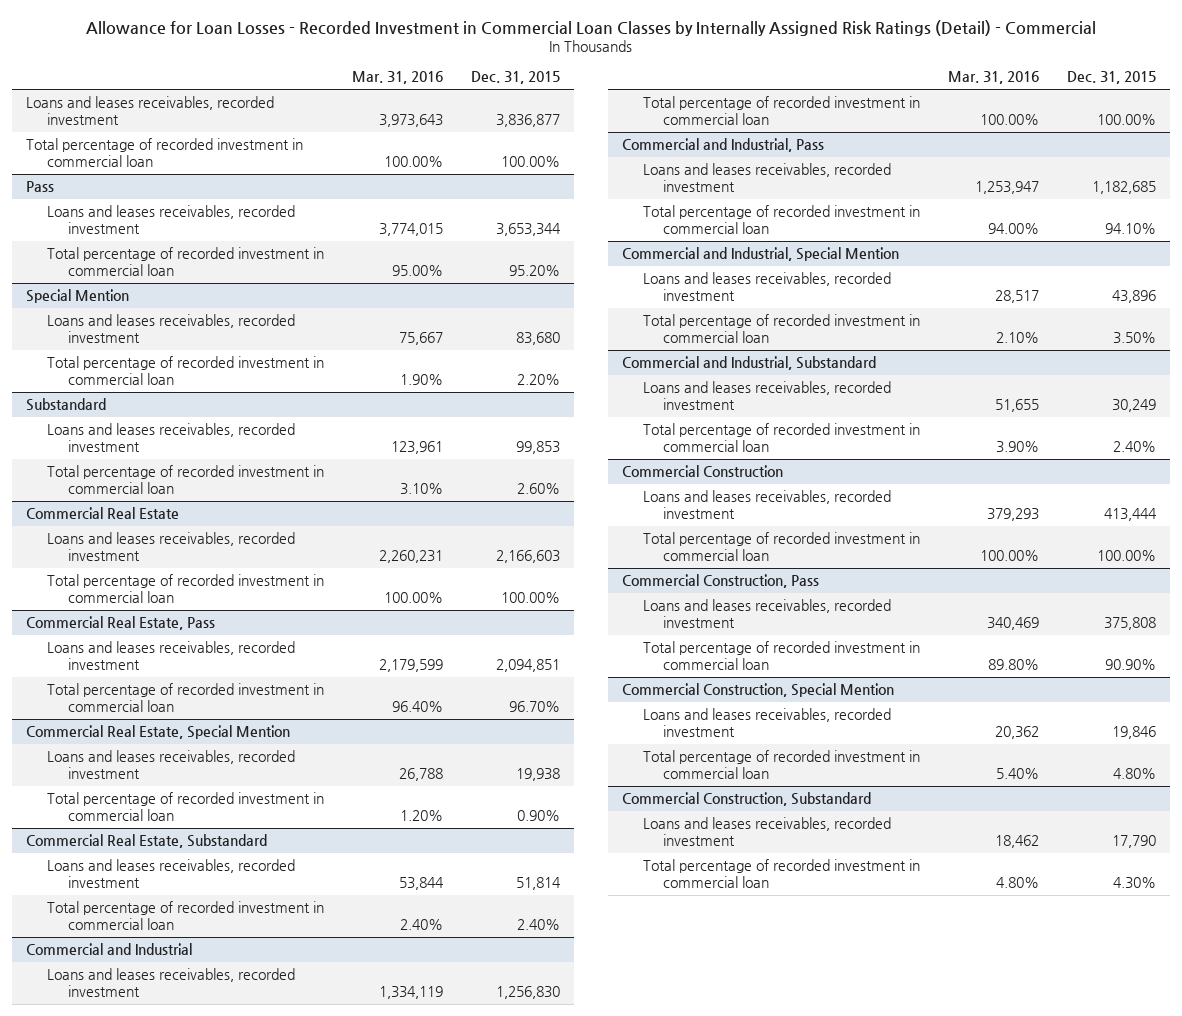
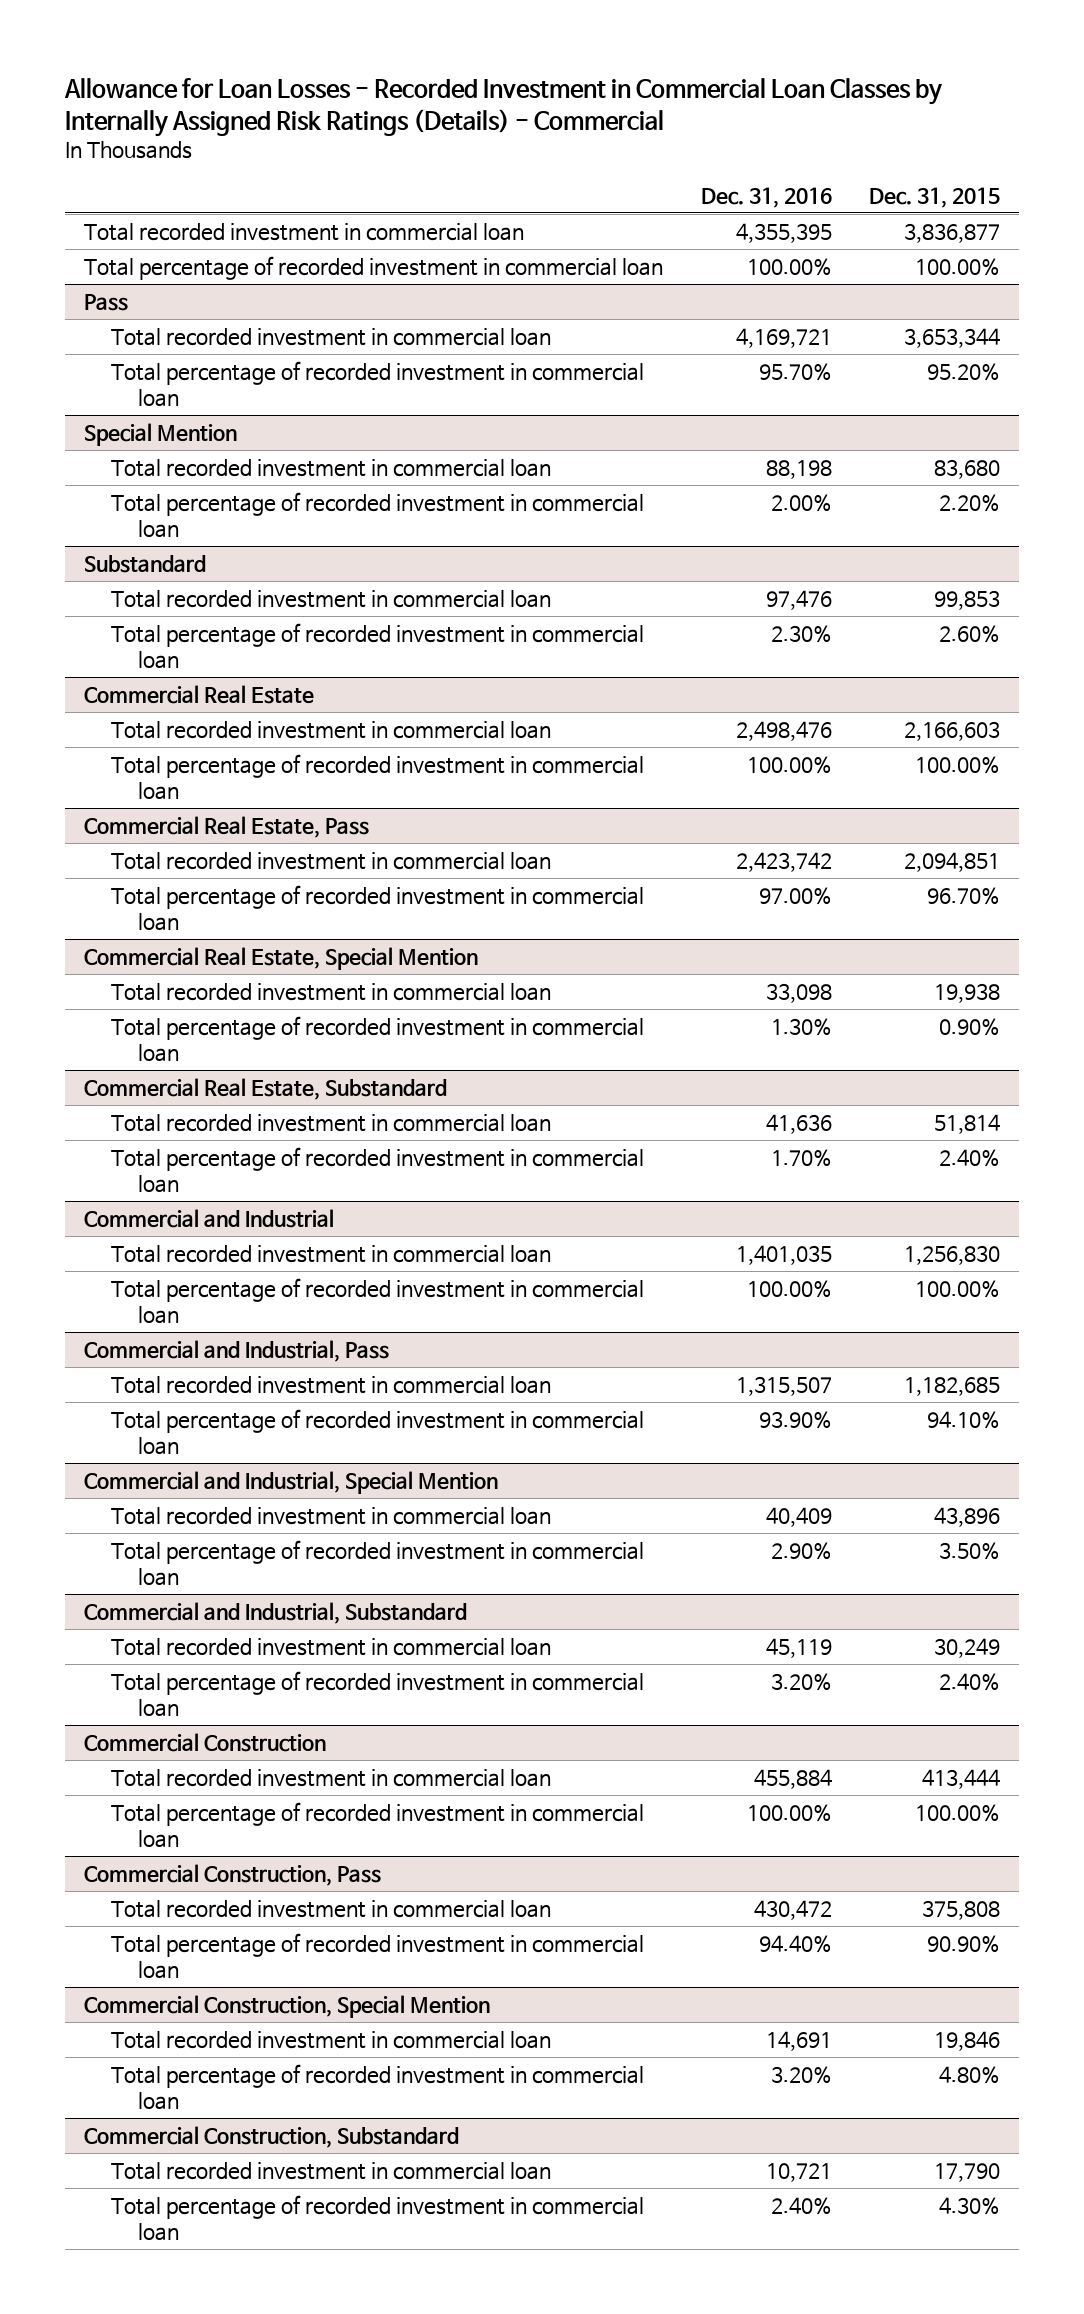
- Allowance for Loan Losses - Recorded Investment in Commercial Loan Classes by Internally Assigned Risk Ratings (Detail) - Commercial
+ Allowance for Loan Losses - Recorded Investment in Commercial Loan Classes by Internally Assigned Risk Ratings (Details) - Commercial
- | Mar. 31, 2016 | Dec. 31, 2015
+ | Dec. 31, 2016 | Dec. 31, 2015
- Loans and leases receivables, recorded investment | 3,973,643 | 3,836,877
+ Total recorded investment in commercial loan | 4,355,395 | 3,836,877
@ Pass
- Loans and leases receivables, recorded investment | 3,774,015 | 3,653,344
+ Total recorded investment in commercial loan | 4,169,721 | 3,653,344
@ Special Mention
- Loans and leases receivables, recorded investment | 75,667 | 83,680
+ Total recorded investment in commercial loan | 88,198 | 83,680
@ Substandard
- Loans and leases receivables, recorded investment | 123,961 | 99,853
+ Total recorded investment in commercial loan | 97,476 | 99,853
@ Commercial Real Estate
- Loans and leases receivables, recorded investment | 2,260,231 | 2,166,603
+ Total recorded investment in commercial loan | 2,498,476 | 2,166,603
@ Commercial Real Estate, Pass
- Loans and leases receivables, recorded investment | 2,179,599 | 2,094,851
+ Total recorded investment in commercial loan | 2,423,742 | 2,094,851
@ Commercial Real Estate, Special Mention
- Loans and leases receivables, recorded investment | 26,788 | 19,938
+ Total recorded investment in commercial loan | 33,098 | 19,938
@ Commercial Real Estate, Substandard
- Loans and leases receivables, recorded investment | 53,844 | 51,814
+ Total recorded investment in commercial loan | 41,636 | 51,814
@ Commercial and Industrial
- Loans and leases receivables, recorded investment | 1,334,119 | 1,256,830
+ Total recorded investment in commercial loan | 1,401,035 | 1,256,830
@ Commercial and Industrial, Pass
- Loans and leases receivables, recorded investment | 1,253,947 | 1,182,685
+ Total recorded investment in commercial loan | 1,315,507 | 1,182,685
@ Commercial and Industrial, Special Mention
- Loans and leases receivables, recorded investment | 28,517 | 43,896
+ Total recorded investment in commercial loan | 40,409 | 43,896
@ Commercial and Industrial, Substandard
- Loans and leases receivables, recorded investment | 51,655 | 30,249
+ Total recorded investment in commercial loan | 45,119 | 30,249
@ Commercial Construction
- Loans and leases receivables, recorded investment | 379,293 | 413,444
+ Total recorded investment in commercial loan | 455,884 | 413,444
@ Commercial Construction, Pass
- Loans and leases receivables, recorded investment | 340,469 | 375,808
+ Total recorded investment in commercial loan | 430,472 | 375,808
@ Commercial Construction, Special Mention
- Loans and leases receivables, recorded investment | 20,362 | 19,846
+ Total recorded investment in commercial loan | 14,691 | 19,846
@ Commercial Construction, Substandard
- Loans and leases receivables, recorded investment | 18,462 | 17,790
+ Total recorded investment in commercial loan | 10,721 | 17,790

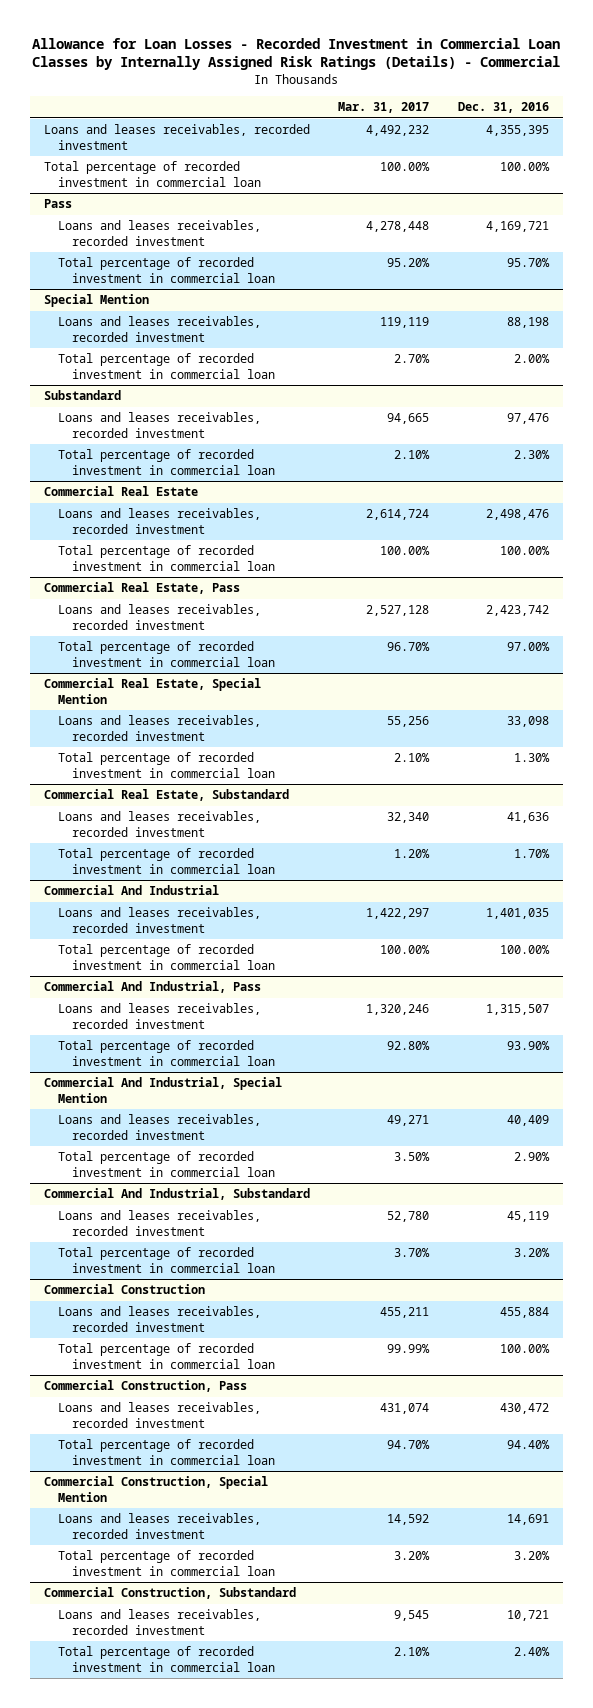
- | Dec. 31, 2016 | Dec. 31, 2015
+ | Mar. 31, 2017 | Dec. 31, 2016
- Total recorded investment in commercial loan | 4,355,395 | 3,836,877
+ Loans and leases receivables, recorded investment | 4,492,232 | 4,355,395
@ Pass
- Total recorded investment in commercial loan | 4,169,721 | 3,653,344
+ Loans and leases receivables, recorded investment | 4,278,448 | 4,169,721
@ Special Mention
- Total recorded investment in commercial loan | 88,198 | 83,680
+ Loans and leases receivables, recorded investment | 119,119 | 88,198
@ Substandard
- Total recorded investment in commercial loan | 97,476 | 99,853
+ Loans and leases receivables, recorded investment | 94,665 | 97,476
@ Commercial Real Estate
- Total recorded investment in commercial loan | 2,498,476 | 2,166,603
+ Loans and leases receivables, recorded investment | 2,614,724 | 2,498,476
@ Commercial Real Estate, Pass
- Total recorded investment in commercial loan | 2,423,742 | 2,094,851
+ Loans and leases receivables, recorded investment | 2,527,128 | 2,423,742
@ Commercial Real Estate, Special Mention
- Total recorded investment in commercial loan | 33,098 | 19,938
+ Loans and leases receivables, recorded investment | 55,256 | 33,098
@ Commercial Real Estate, Substandard
- Total recorded investment in commercial loan | 41,636 | 51,814
+ Loans and leases receivables, recorded investment | 32,340 | 41,636
- Commercial and Industrial
- Total recorded investment in commercial loan | 1,401,035 | 1,256,830
+ Commercial And Industrial
+ Loans and leases receivables, recorded investment | 1,422,297 | 1,401,035
- Commercial and Industrial, Pass
- Total recorded investment in commercial loan | 1,315,507 | 1,182,685
+ Commercial And Industrial, Pass
+ Loans and leases receivables, recorded investment | 1,320,246 | 1,315,507
- Commercial and Industrial, Special Mention
- Total recorded investment in commercial loan | 40,409 | 43,896
+ Commercial And Industrial, Special Mention
+ Loans and leases receivables, recorded investment | 49,271 | 40,409
- Commercial and Industrial, Substandard
- Total recorded investment in commercial loan | 45,119 | 30,249
+ Commercial And Industrial, Substandard
+ Loans and leases receivables, recorded investment | 52,780 | 45,119
@ Commercial Construction
- Total recorded investment in commercial loan | 455,884 | 413,444
+ Loans and leases receivables, recorded investment | 455,211 | 455,884
@ Commercial Construction, Pass
- Total recorded investment in commercial loan | 430,472 | 375,808
+ Loans and leases receivables, recorded investment | 431,074 | 430,472
@ Commercial Construction, Special Mention
- Total recorded investment in commercial loan | 14,691 | 19,846
+ Loans and leases receivables, recorded investment | 14,592 | 14,691
@ Commercial Construction, Substandard
- Total recorded investment in commercial loan | 10,721 | 17,790
+ Loans and leases receivables, recorded investment | 9,545 | 10,721

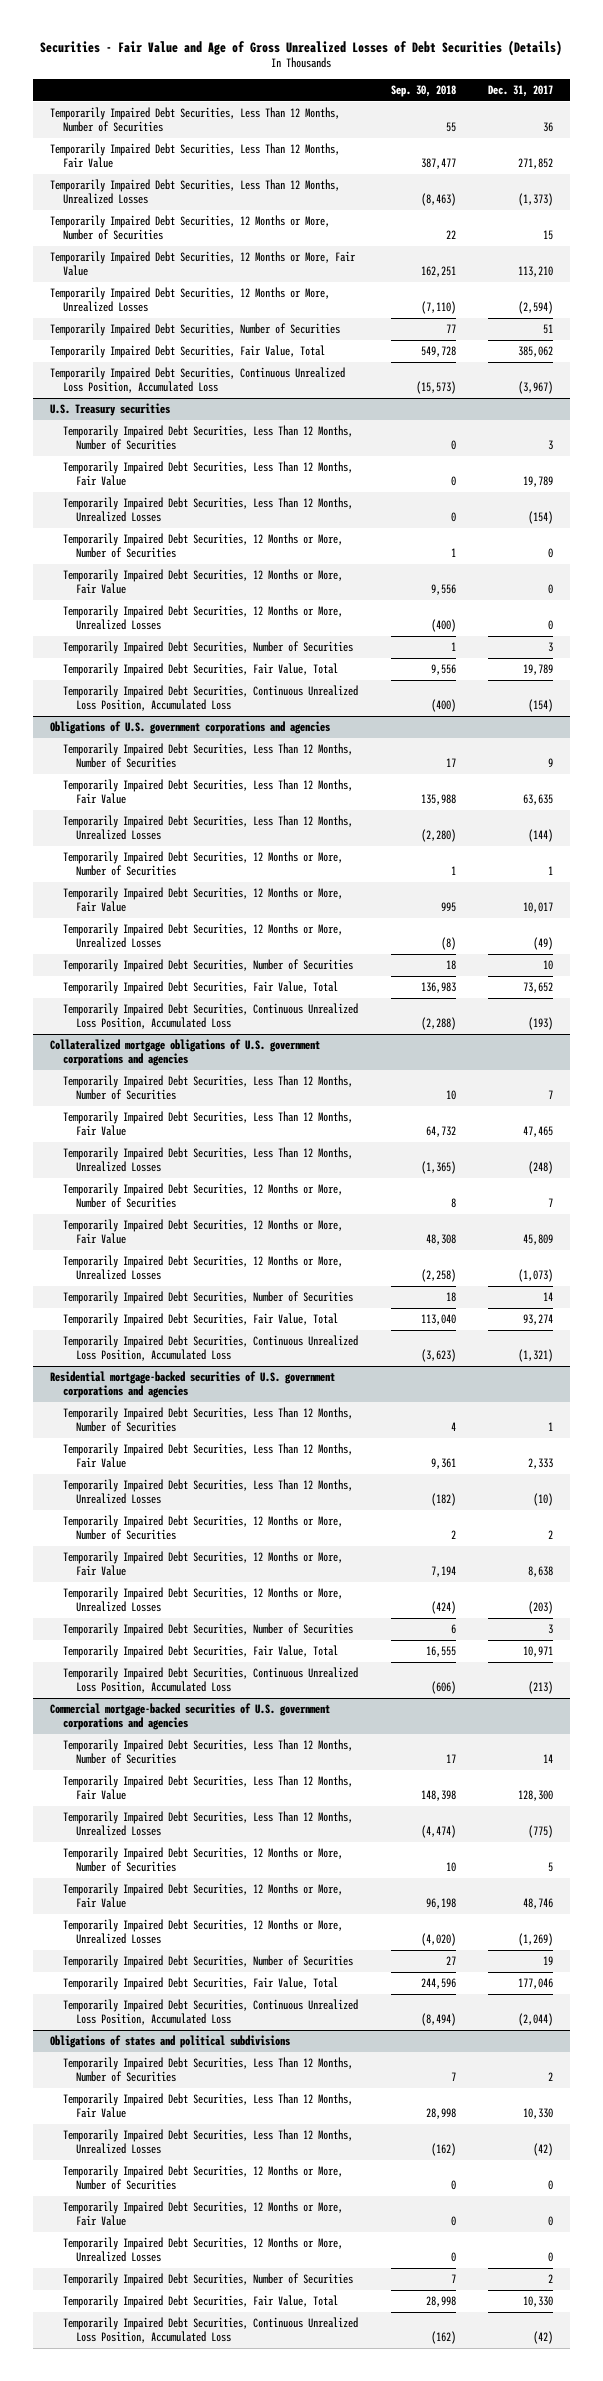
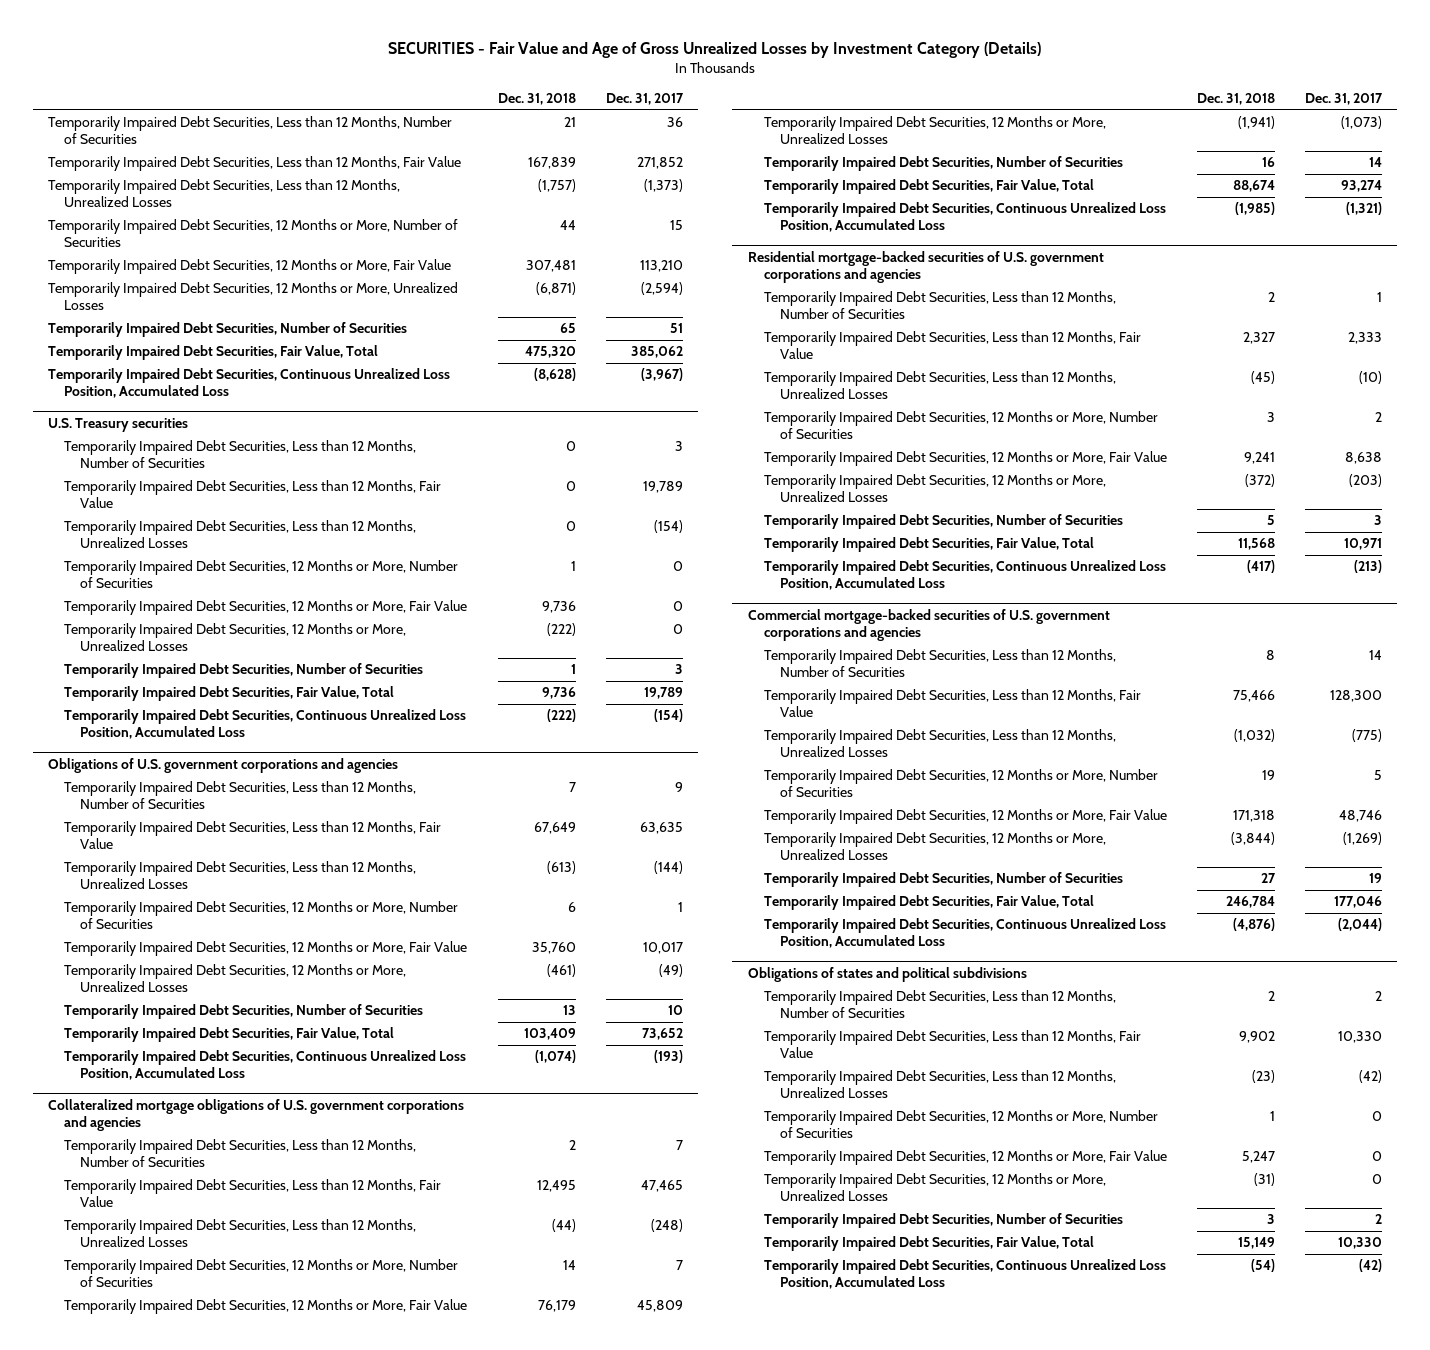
- Securities - Fair Value and Age of Gross Unrealized Losses of Debt Securities (Details)
+ SECURITIES - Fair Value and Age of Gross Unrealized Losses by Investment Category (Details)
- | Sep. 30, 2018 | Dec. 31, 2017
+ | Dec. 31, 2018 | Dec. 31, 2017
- Temporarily Impaired Debt Securities, Less Than 12 Months, Number of Securities | 55 | 36
- Temporarily Impaired Debt Securities, Less Than 12 Months, Fair Value | 387,477 | 271,852
- Temporarily Impaired Debt Securities, Less Than 12 Months, Unrealized Losses | (8,463) | (1,373)
+ Temporarily Impaired Debt Securities, Less than 12 Months, Number of Securities | 21 | 36
+ Temporarily Impaired Debt Securities, Less than 12 Months, Fair Value | 167,839 | 271,852
+ Temporarily Impaired Debt Securities, Less than 12 Months, Unrealized Losses | (1,757) | (1,373)
@ U.S. Treasury securities
- Temporarily Impaired Debt Securities, Less Than 12 Months, Number of Securities | 0 | 3
- Temporarily Impaired Debt Securities, Less Than 12 Months, Fair Value | 0 | 19,789
- Temporarily Impaired Debt Securities, Less Than 12 Months, Unrealized Losses | 0 | (154)
+ Temporarily Impaired Debt Securities, Less than 12 Months, Number of Securities | 0 | 3
+ Temporarily Impaired Debt Securities, Less than 12 Months, Fair Value | 0 | 19,789
+ Temporarily Impaired Debt Securities, Less than 12 Months, Unrealized Losses | 0 | (154)
@ Obligations of U.S. government corporations and agencies
- Temporarily Impaired Debt Securities, Less Than 12 Months, Number of Securities | 17 | 9
- Temporarily Impaired Debt Securities, Less Than 12 Months, Fair Value | 135,988 | 63,635
- Temporarily Impaired Debt Securities, Less Than 12 Months, Unrealized Losses | (2,280) | (144)
+ Temporarily Impaired Debt Securities, Less than 12 Months, Number of Securities | 7 | 9
+ Temporarily Impaired Debt Securities, Less than 12 Months, Fair Value | 67,649 | 63,635
+ Temporarily Impaired Debt Securities, Less than 12 Months, Unrealized Losses | (613) | (144)
@ Collateralized mortgage obligations of U.S. government corporations and agencies
- Temporarily Impaired Debt Securities, Less Than 12 Months, Number of Securities | 10 | 7
- Temporarily Impaired Debt Securities, Less Than 12 Months, Fair Value | 64,732 | 47,465
- Temporarily Impaired Debt Securities, Less Than 12 Months, Unrealized Losses | (1,365) | (248)
+ Temporarily Impaired Debt Securities, Less than 12 Months, Number of Securities | 2 | 7
+ Temporarily Impaired Debt Securities, Less than 12 Months, Fair Value | 12,495 | 47,465
+ Temporarily Impaired Debt Securities, Less than 12 Months, Unrealized Losses | (44) | (248)
@ Residential mortgage-backed securities of U.S. government corporations and agencies
- Temporarily Impaired Debt Securities, Less Than 12 Months, Number of Securities | 4 | 1
- Temporarily Impaired Debt Securities, Less Than 12 Months, Fair Value | 9,361 | 2,333
- Temporarily Impaired Debt Securities, Less Than 12 Months, Unrealized Losses | (182) | (10)
+ Temporarily Impaired Debt Securities, Less than 12 Months, Number of Securities | 2 | 1
+ Temporarily Impaired Debt Securities, Less than 12 Months, Fair Value | 2,327 | 2,333
+ Temporarily Impaired Debt Securities, Less than 12 Months, Unrealized Losses | (45) | (10)
@ Commercial mortgage-backed securities of U.S. government corporations and agencies
- Temporarily Impaired Debt Securities, Less Than 12 Months, Number of Securities | 17 | 14
- Temporarily Impaired Debt Securities, Less Than 12 Months, Fair Value | 148,398 | 128,300
- Temporarily Impaired Debt Securities, Less Than 12 Months, Unrealized Losses | (4,474) | (775)
+ Temporarily Impaired Debt Securities, Less than 12 Months, Number of Securities | 8 | 14
+ Temporarily Impaired Debt Securities, Less than 12 Months, Fair Value | 75,466 | 128,300
+ Temporarily Impaired Debt Securities, Less than 12 Months, Unrealized Losses | (1,032) | (775)
@ Obligations of states and political subdivisions
- Temporarily Impaired Debt Securities, Less Than 12 Months, Number of Securities | 7 | 2
- Temporarily Impaired Debt Securities, Less Than 12 Months, Fair Value | 28,998 | 10,330
- Temporarily Impaired Debt Securities, Less Than 12 Months, Unrealized Losses | (162) | (42)
+ Temporarily Impaired Debt Securities, Less than 12 Months, Number of Securities | 2 | 2
+ Temporarily Impaired Debt Securities, Less than 12 Months, Fair Value | 9,902 | 10,330
+ Temporarily Impaired Debt Securities, Less than 12 Months, Unrealized Losses | (23) | (42)

